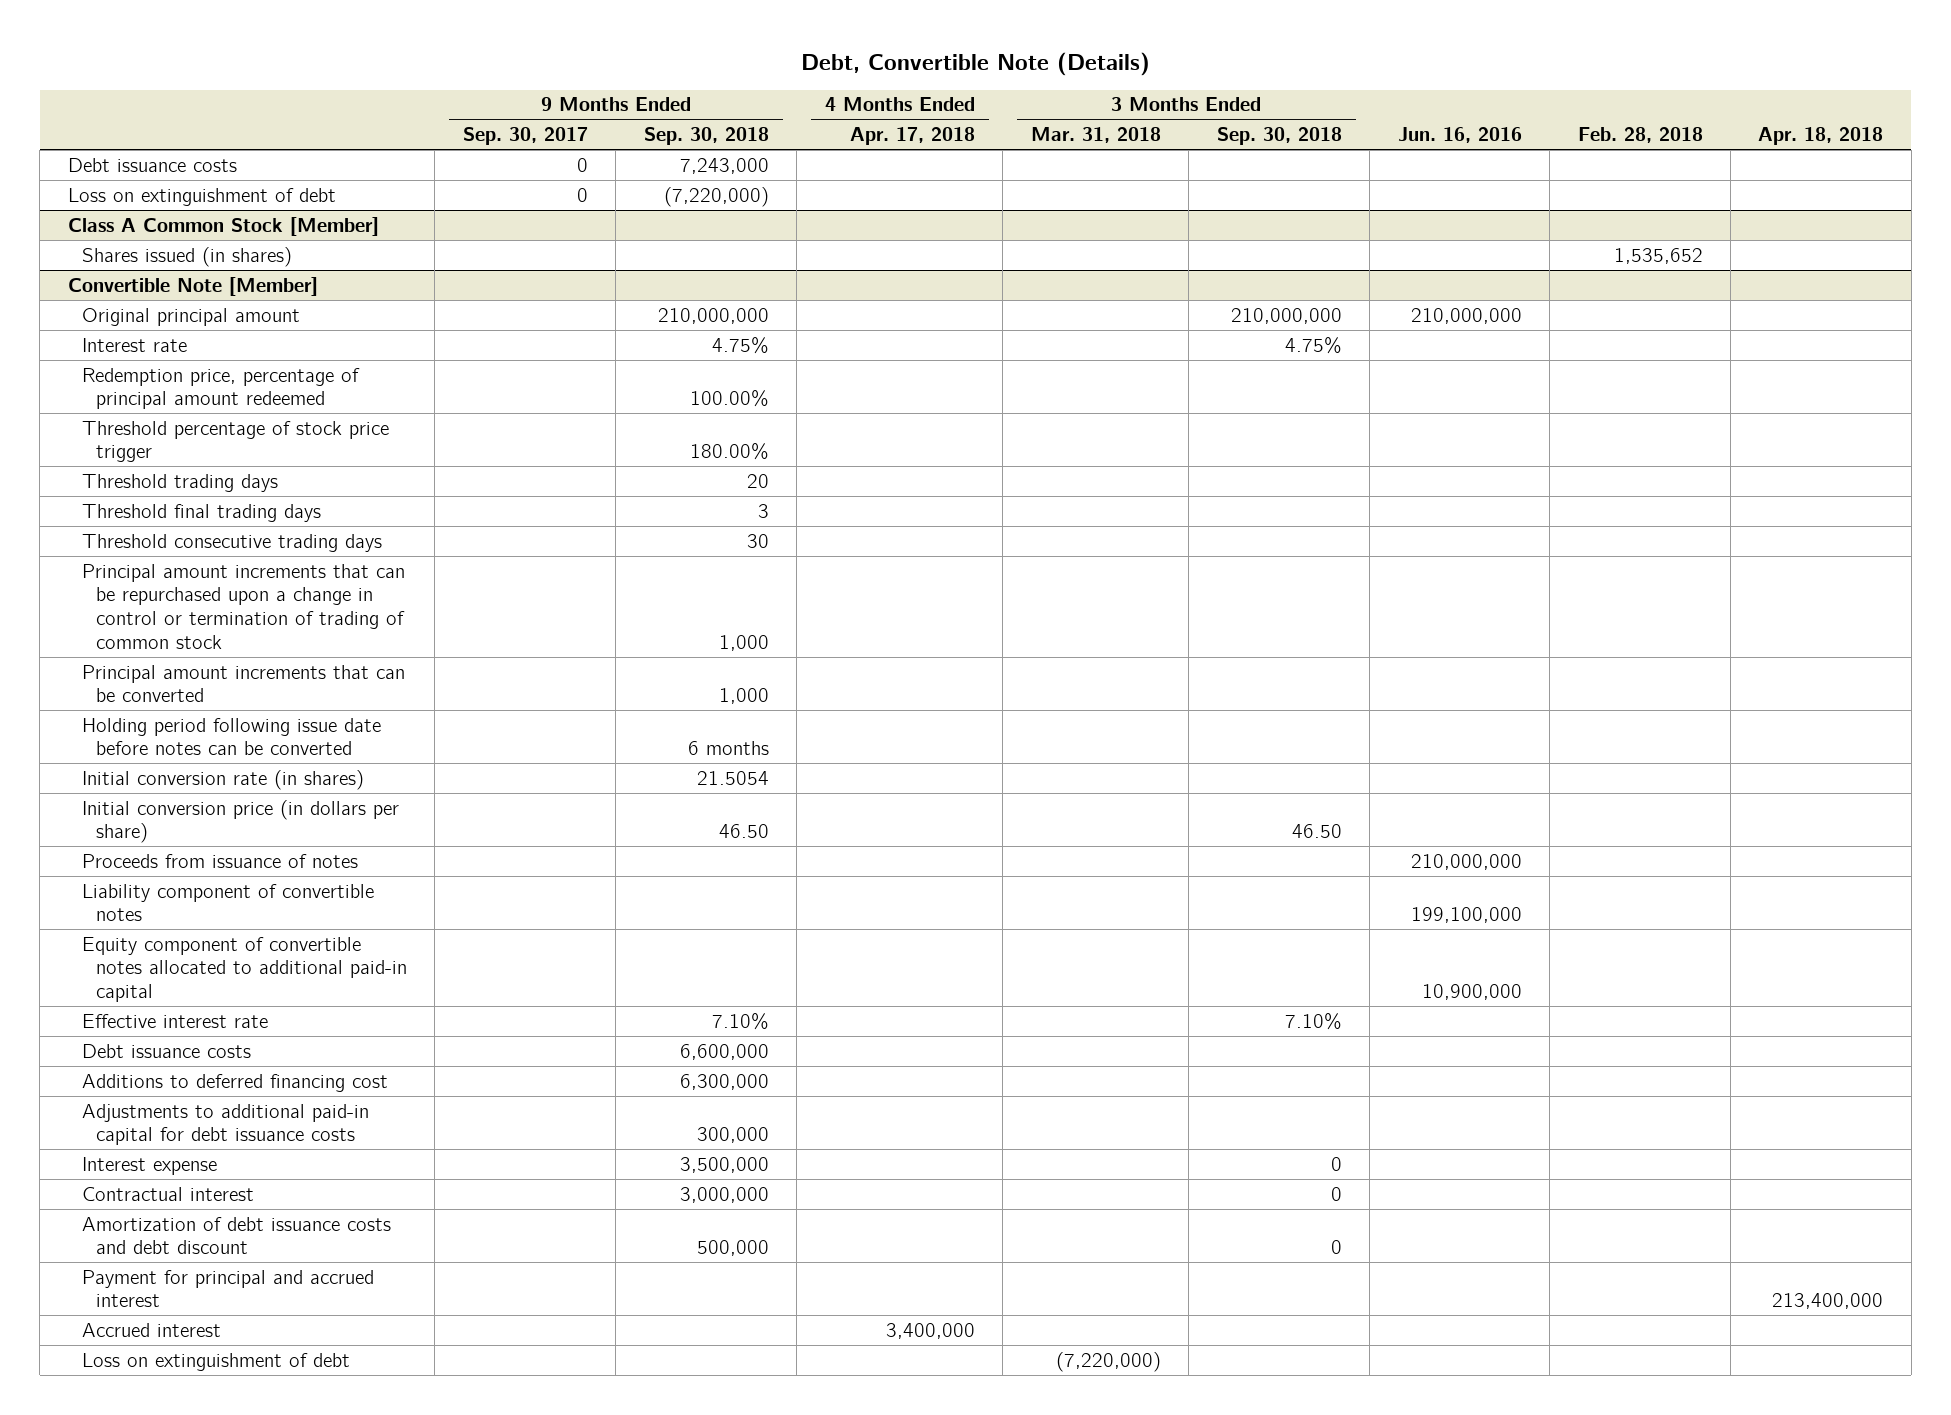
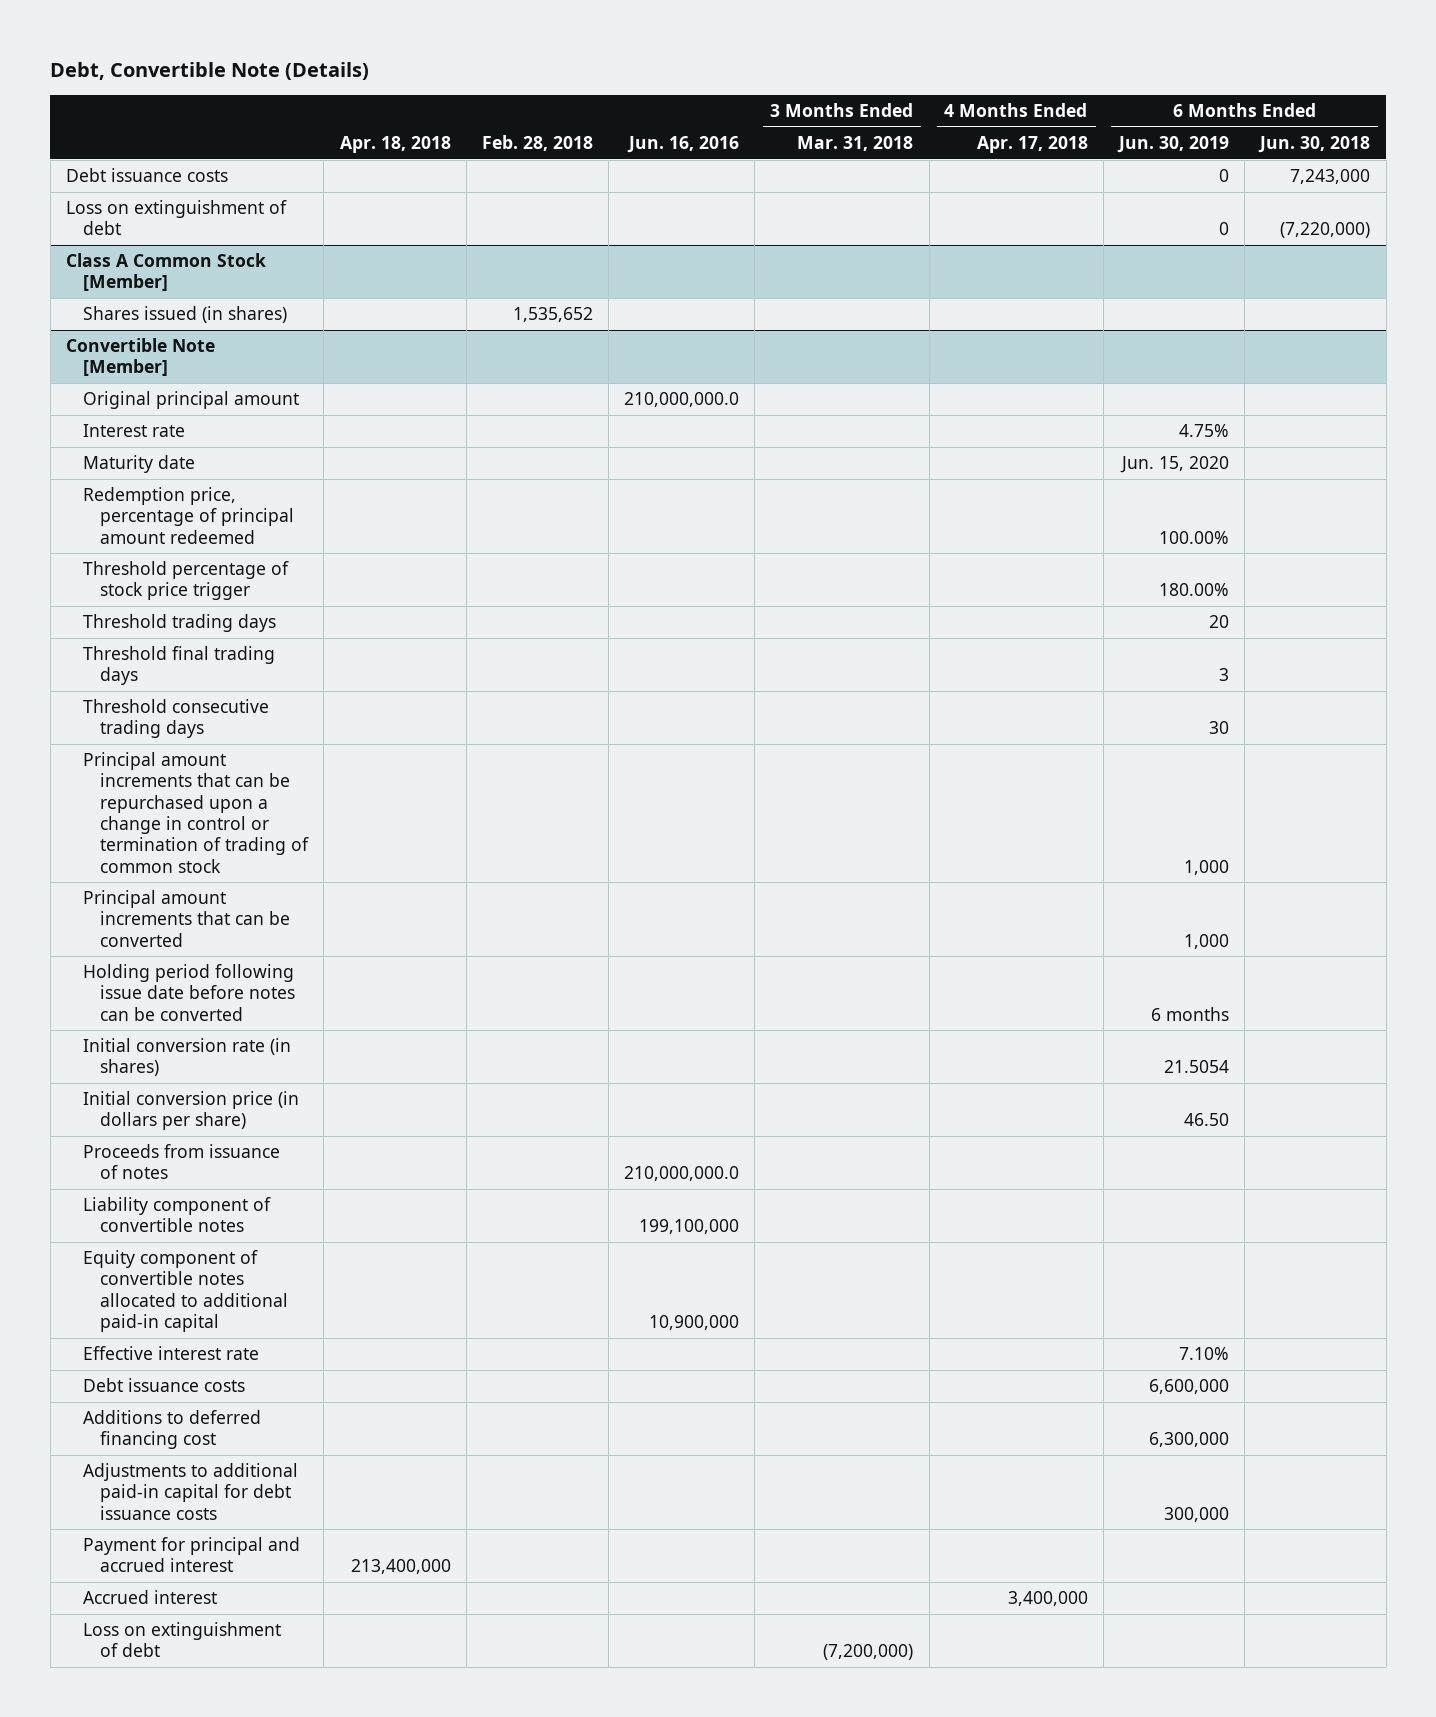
- | 9 Months Ended Sep. 30, 2017 | 9 Months Ended Sep. 30, 2018 | 4 Months Ended Apr. 17, 2018 | 3 Months Ended Mar. 31, 2018 | 3 Months Ended Sep. 30, 2018 | Jun. 16, 2016 | Feb. 28, 2018 | Apr. 18, 2018
+ | Apr. 18, 2018 | Feb. 28, 2018 | Jun. 16, 2016 | 3 Months Ended Mar. 31, 2018 | 4 Months Ended Apr. 17, 2018 | 6 Months Ended Jun. 30, 2019 | 6 Months Ended Jun. 30, 2018
@ Convertible Note [Member]
- Original principal amount | | 210,000,000 | | | 210,000,000 | 210,000,000 | |
+ Original principal amount | | | 210,000,000.0 | | | |
+ Maturity date | | | | | | Jun. 15, 2020 |
- Proceeds from issuance of notes | | | | | | 210,000,000 | |
+ Proceeds from issuance of notes | | | 210,000,000.0 | | | |
- Interest expense | | 3,500,000 | | | 0 | | |
- Contractual interest | | 3,000,000 | | | 0 | | |
- Amortization of debt issuance costs and debt discount | | 500,000 | | | 0 | | |
- Loss on extinguishment of debt | | | | (7,220,000) | | | |
+ Loss on extinguishment of debt | | | | (7,200,000) | | |

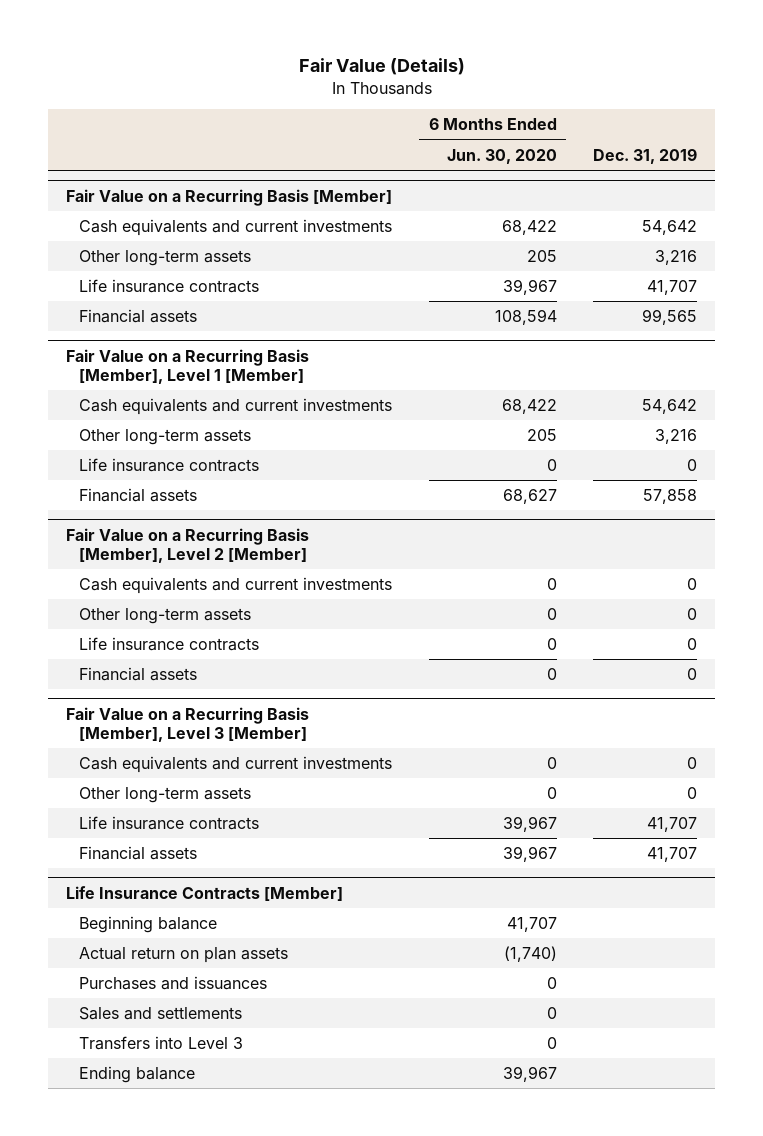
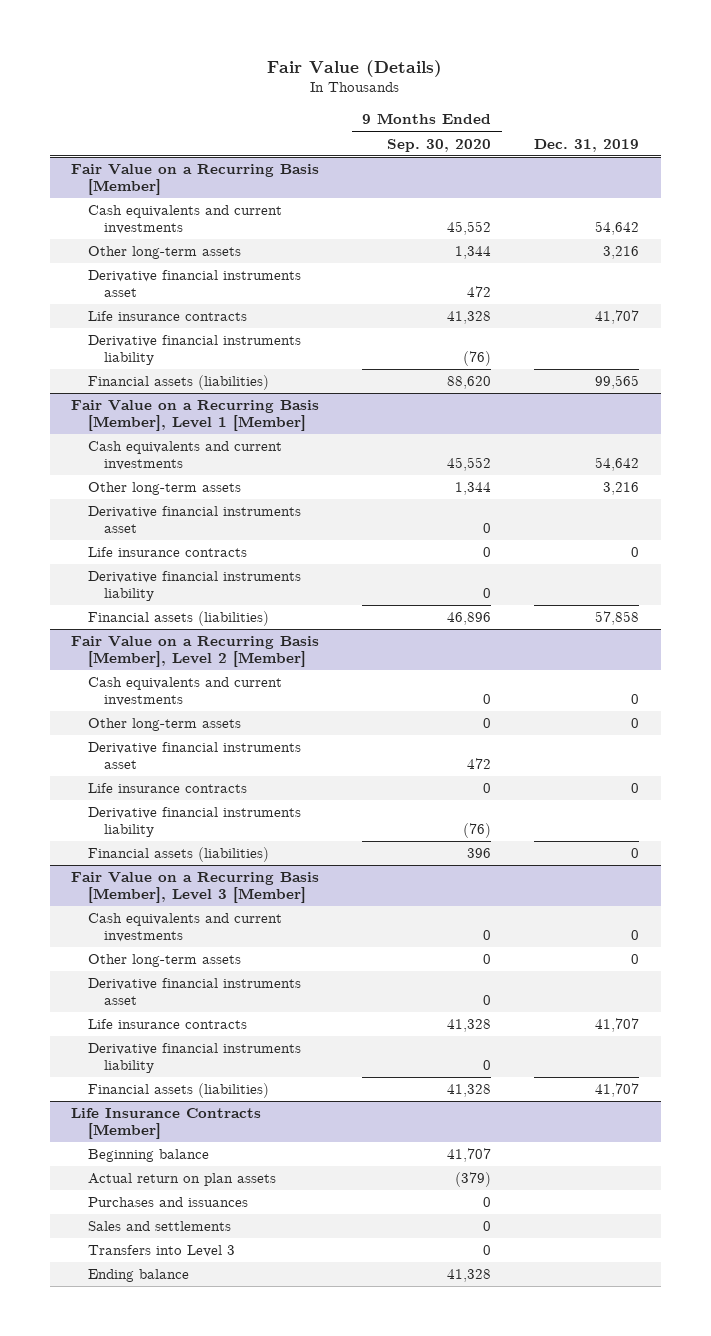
- | 6 Months Ended Jun. 30, 2020 | Dec. 31, 2019
+ | 9 Months Ended Sep. 30, 2020 | Dec. 31, 2019
@ Fair Value on a Recurring Basis [Member]
+ Derivative financial instruments asset | 472 |
- Financial assets | 108,594 | 99,565
+ Derivative financial instruments liability | (76) |
+ Financial assets (liabilities) | 88,620 | 99,565
@ Fair Value on a Recurring Basis [Member], Level 1 [Member]
+ Derivative financial instruments asset | 0 |
- Financial assets | 68,627 | 57,858
+ Derivative financial instruments liability | 0 |
+ Financial assets (liabilities) | 46,896 | 57,858
@ Fair Value on a Recurring Basis [Member], Level 2 [Member]
+ Derivative financial instruments asset | 472 |
- Financial assets | 0 | 0
+ Derivative financial instruments liability | (76) |
+ Financial assets (liabilities) | 396 | 0
@ Fair Value on a Recurring Basis [Member], Level 3 [Member]
+ Derivative financial instruments asset | 0 |
- Financial assets | 39,967 | 41,707
+ Derivative financial instruments liability | 0 |
+ Financial assets (liabilities) | 41,328 | 41,707

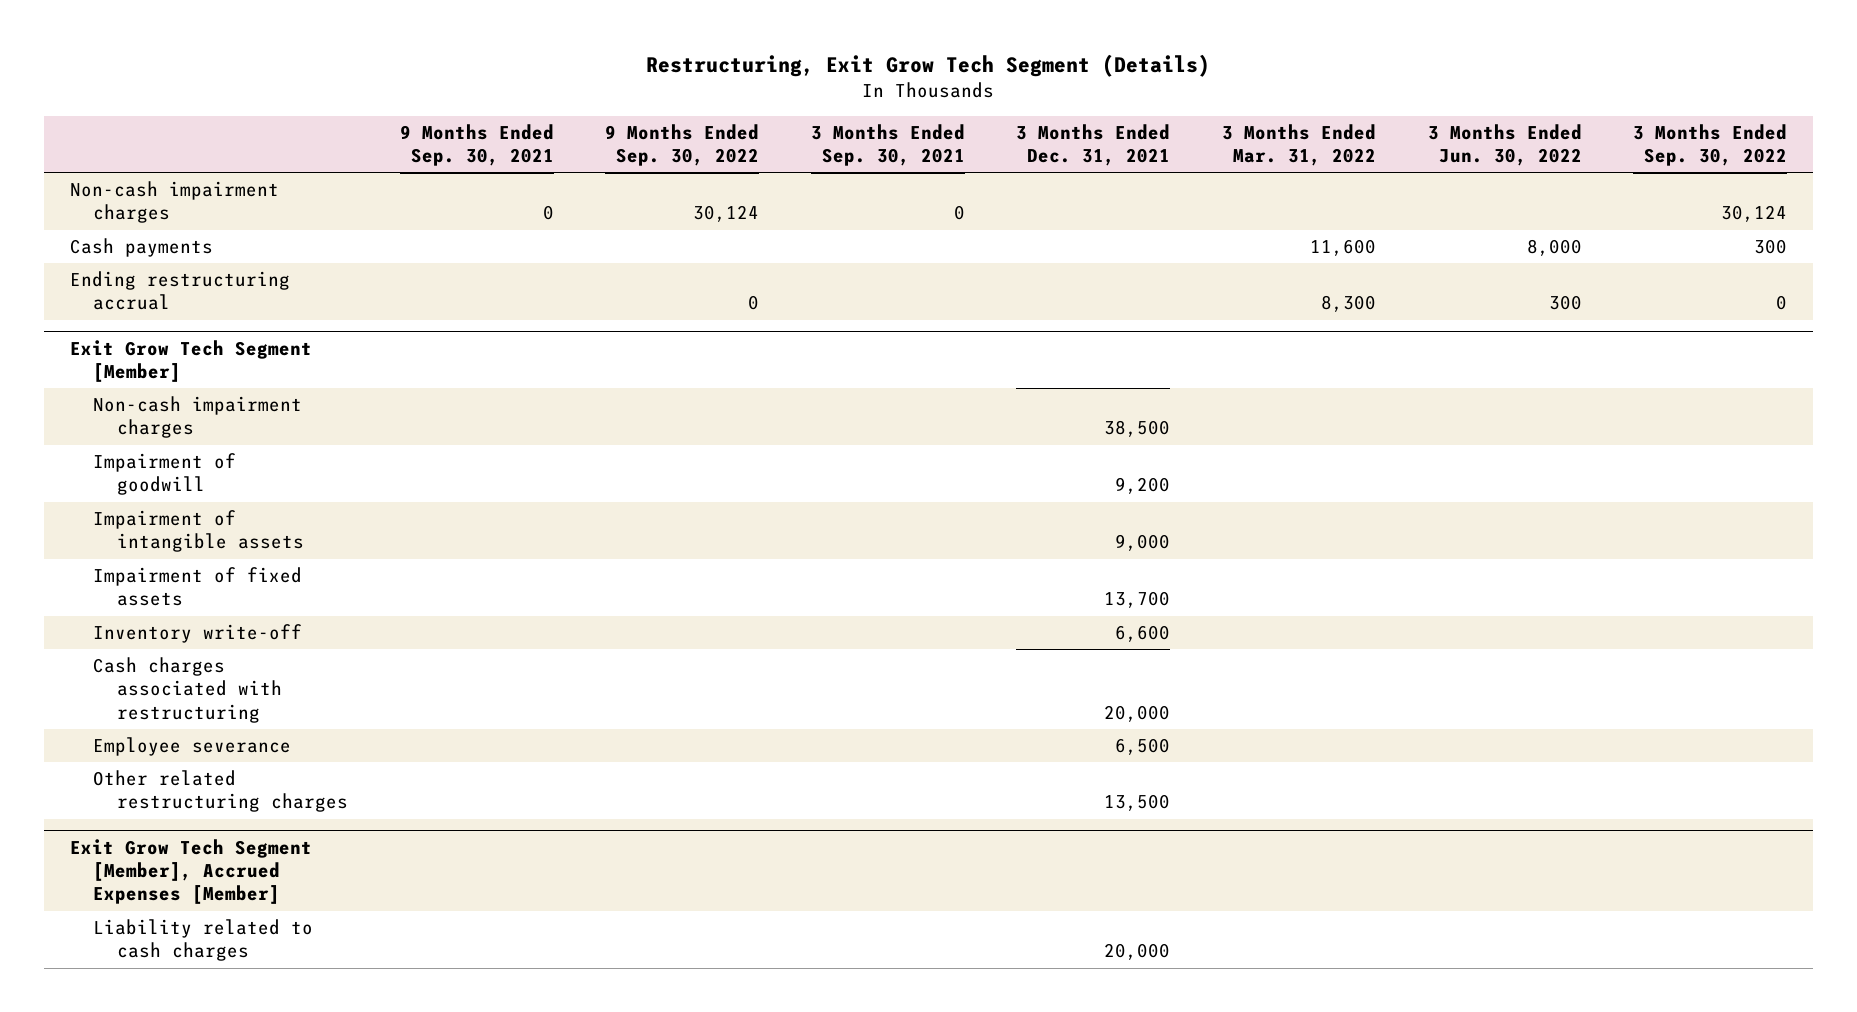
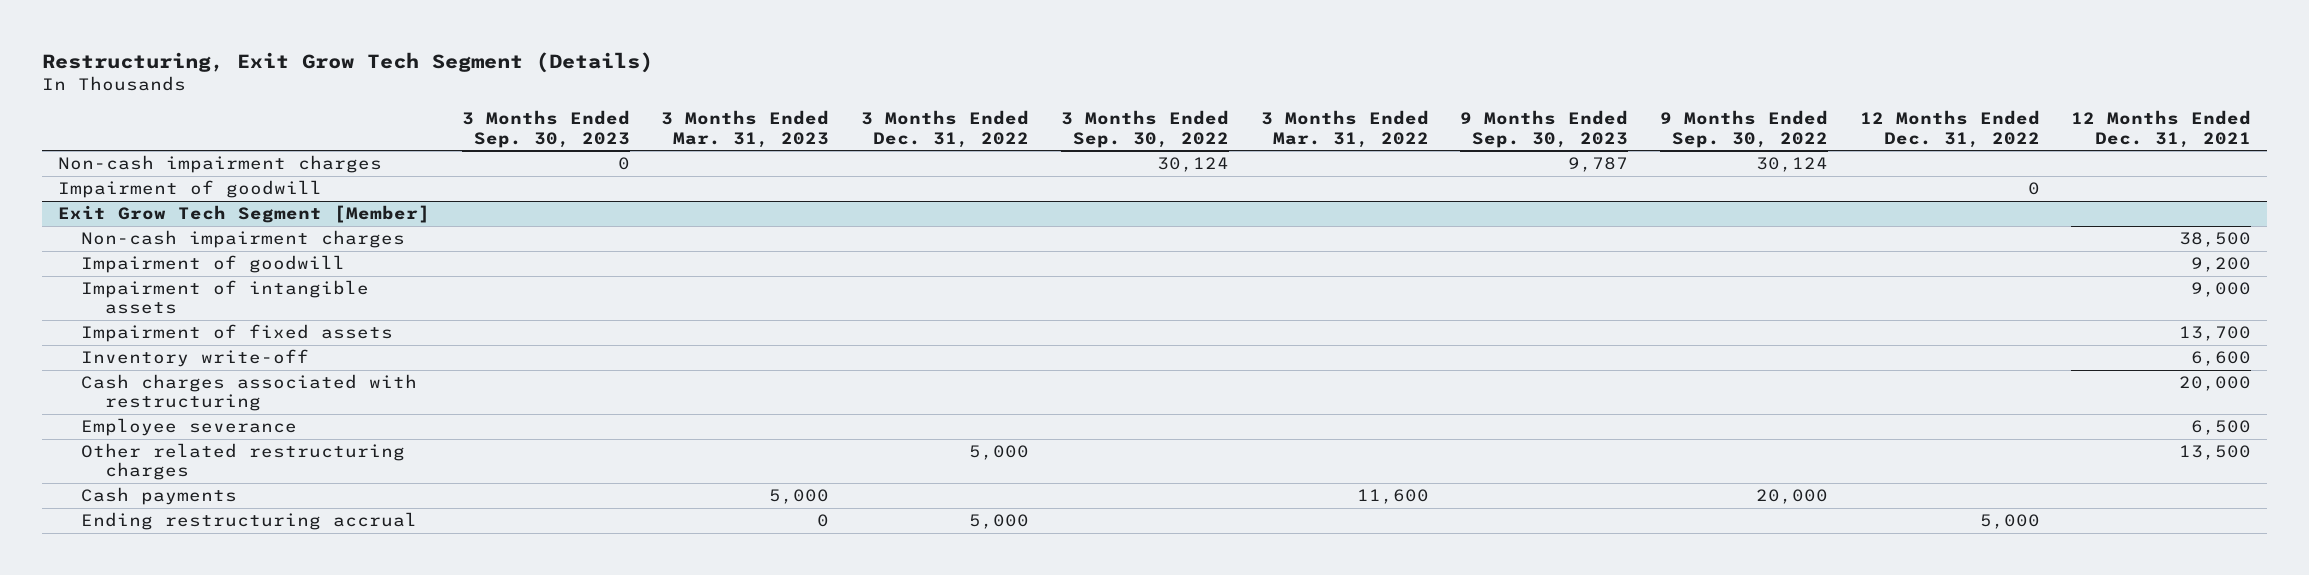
- | 9 Months Ended Sep. 30, 2021 | 9 Months Ended Sep. 30, 2022 | 3 Months Ended Sep. 30, 2021 | 3 Months Ended Dec. 31, 2021 | 3 Months Ended Mar. 31, 2022 | 3 Months Ended Jun. 30, 2022 | 3 Months Ended Sep. 30, 2022
+ | 3 Months Ended Sep. 30, 2023 | 3 Months Ended Mar. 31, 2023 | 3 Months Ended Dec. 31, 2022 | 3 Months Ended Sep. 30, 2022 | 3 Months Ended Mar. 31, 2022 | 9 Months Ended Sep. 30, 2023 | 9 Months Ended Sep. 30, 2022 | 12 Months Ended Dec. 31, 2022 | 12 Months Ended Dec. 31, 2021
- Cash payments | | | | | 11,600 | 8,000 | 300
- Ending restructuring accrual | | 0 | | | 8,300 | 300 | 0
+ Impairment of goodwill | | | | | | | | 0 |
- Exit Grow Tech Segment [Member], Accrued Expenses [Member]
- Liability related to cash charges | | | | 20,000 | | |
@ Exit Grow Tech Segment [Member]
+ Cash payments | | 5,000 | | | 11,600 | | 20,000 | |
+ Ending restructuring accrual | | 0 | 5,000 | | | | | 5,000 |

